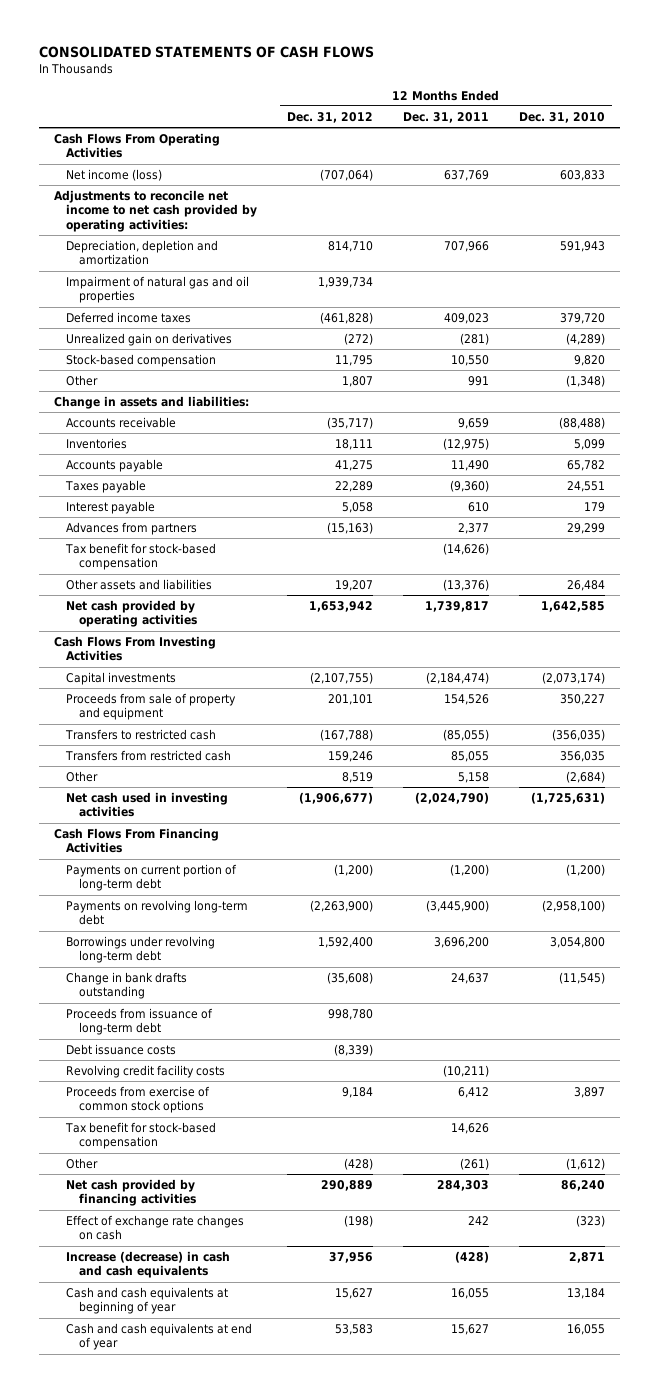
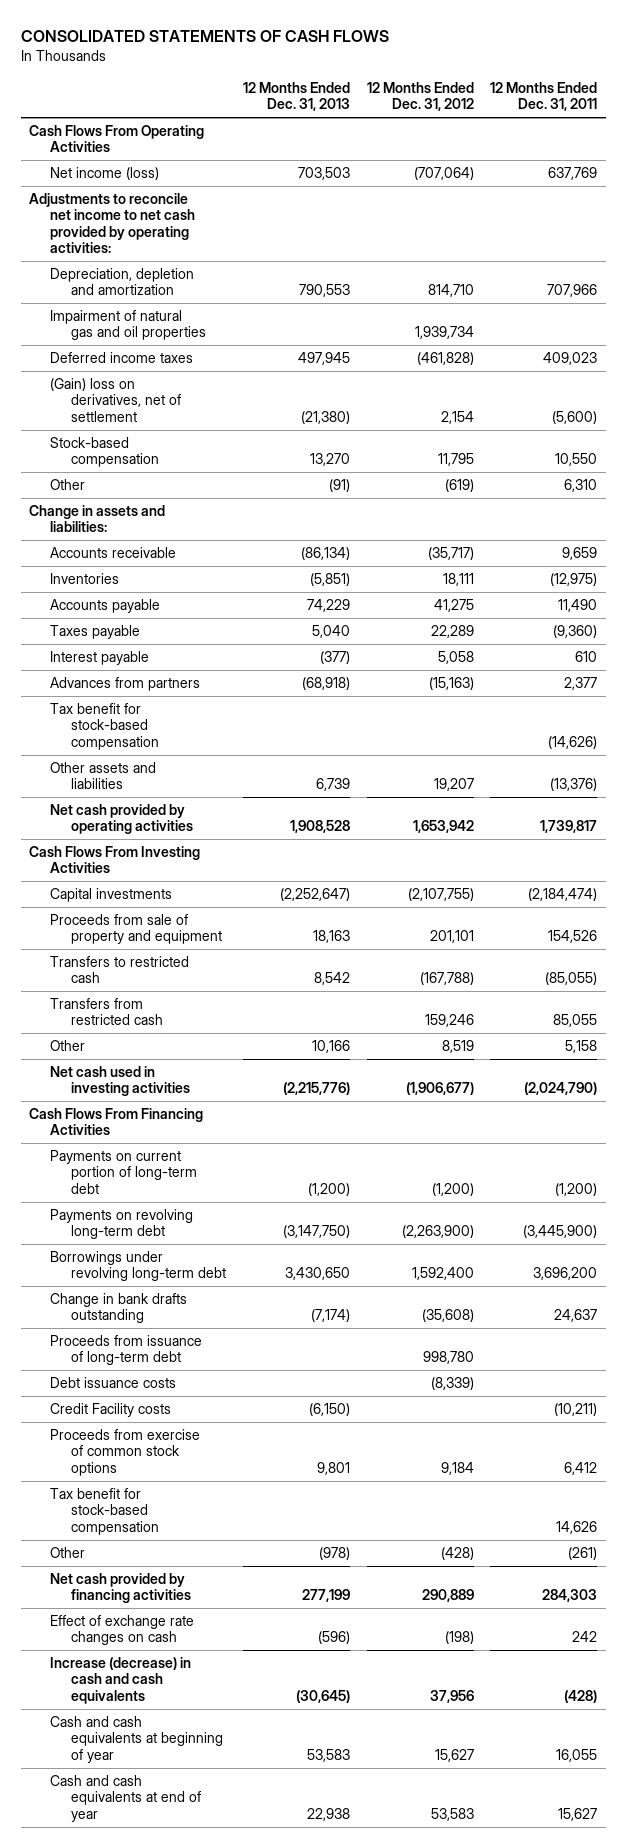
- | 12 Months Ended Dec. 31, 2012 | 12 Months Ended Dec. 31, 2011 | 12 Months Ended Dec. 31, 2010
+ | 12 Months Ended Dec. 31, 2013 | 12 Months Ended Dec. 31, 2012 | 12 Months Ended Dec. 31, 2011
- Unrealized gain on derivatives | (272) | (281) | (4,289)
+ (Gain) loss on derivatives, net of settlement | (21,380) | 2,154 | (5,600)
- Other | 1,807 | 991 | (1,348)
+ Other | (91) | (619) | 6,310
- Revolving credit facility costs | | (10,211) |
+ Credit Facility costs | (6,150) | | (10,211)

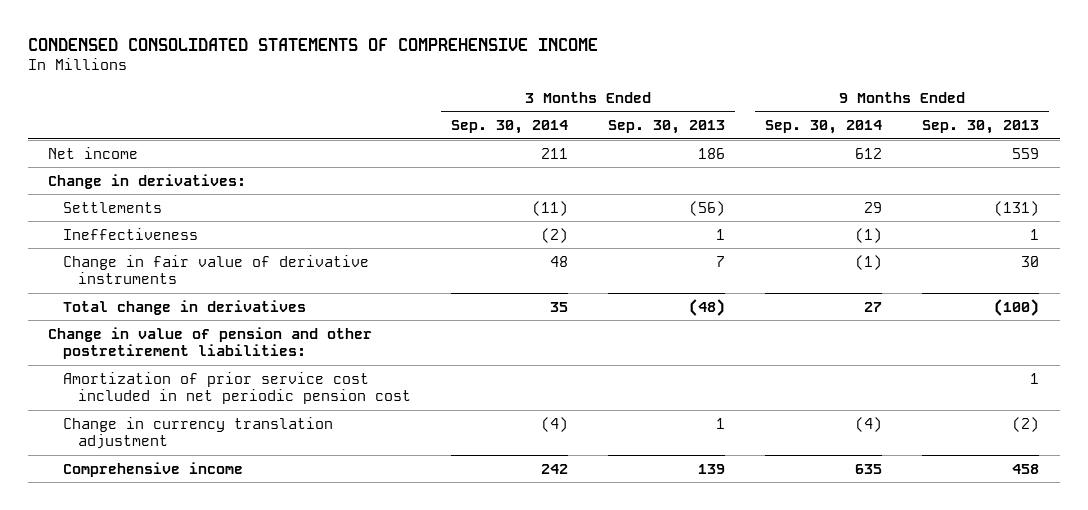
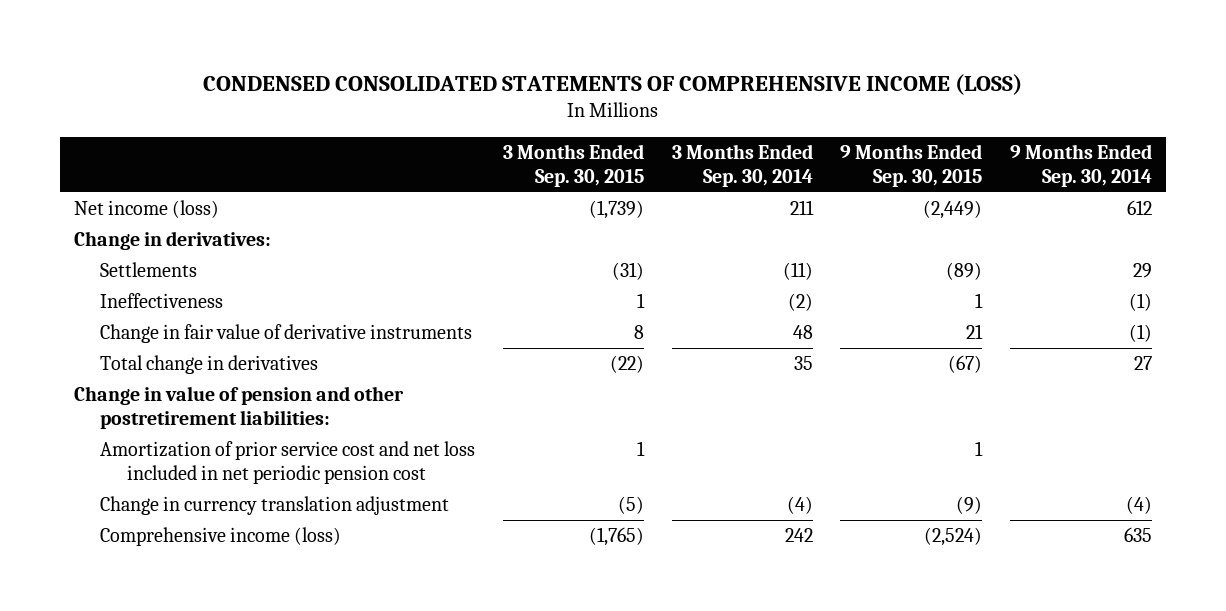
- CONDENSED CONSOLIDATED STATEMENTS OF COMPREHENSIVE INCOME
+ CONDENSED CONSOLIDATED STATEMENTS OF COMPREHENSIVE INCOME (LOSS)
- | 3 Months Ended Sep. 30, 2014 | 3 Months Ended Sep. 30, 2013 | 9 Months Ended Sep. 30, 2014 | 9 Months Ended Sep. 30, 2013
+ | 3 Months Ended Sep. 30, 2015 | 3 Months Ended Sep. 30, 2014 | 9 Months Ended Sep. 30, 2015 | 9 Months Ended Sep. 30, 2014
- Net income | 211 | 186 | 612 | 559
+ Net income (loss) | (1,739) | 211 | (2,449) | 612
- Amortization of prior service cost included in net periodic pension cost | | | | 1
+ Amortization of prior service cost and net loss included in net periodic pension cost | 1 | | 1 |
- Comprehensive income | 242 | 139 | 635 | 458
+ Comprehensive income (loss) | (1,765) | 242 | (2,524) | 635

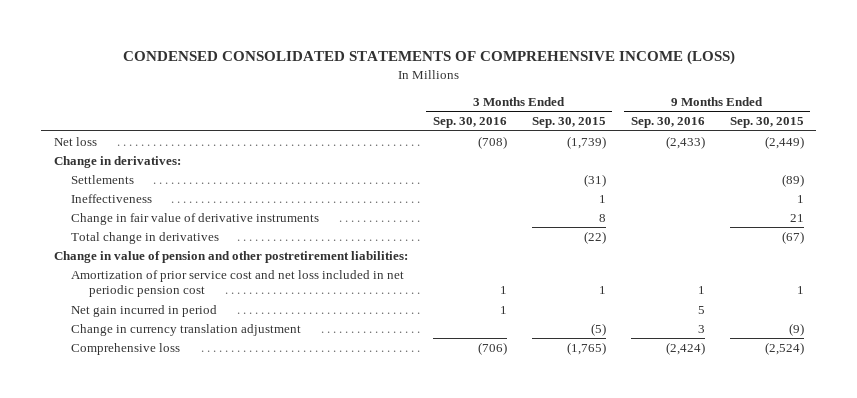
- | 3 Months Ended Sep. 30, 2015 | 3 Months Ended Sep. 30, 2014 | 9 Months Ended Sep. 30, 2015 | 9 Months Ended Sep. 30, 2014
+ | 3 Months Ended Sep. 30, 2016 | 3 Months Ended Sep. 30, 2015 | 9 Months Ended Sep. 30, 2016 | 9 Months Ended Sep. 30, 2015
- Net income (loss) | (1,739) | 211 | (2,449) | 612
+ Net loss | (708) | (1,739) | (2,433) | (2,449)
+ Net gain incurred in period | 1 | | 5 |
- Comprehensive income (loss) | (1,765) | 242 | (2,524) | 635
+ Comprehensive loss | (706) | (1,765) | (2,424) | (2,524)

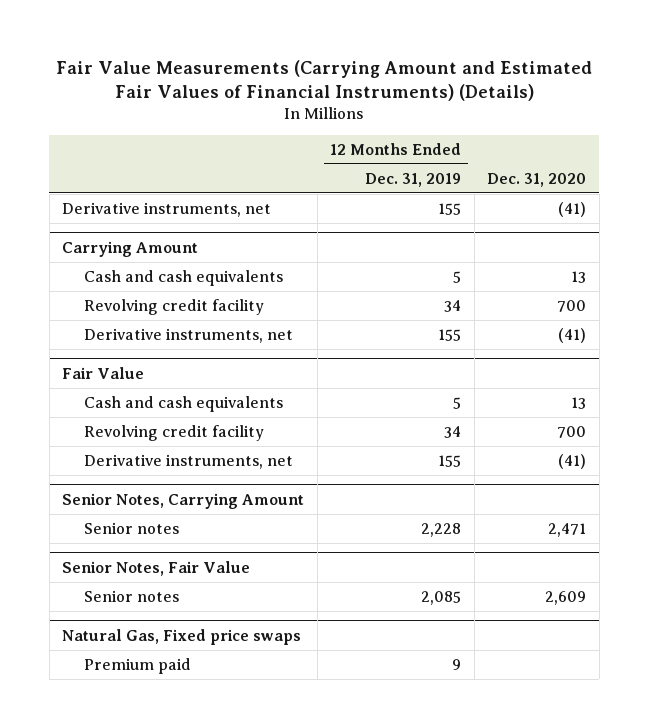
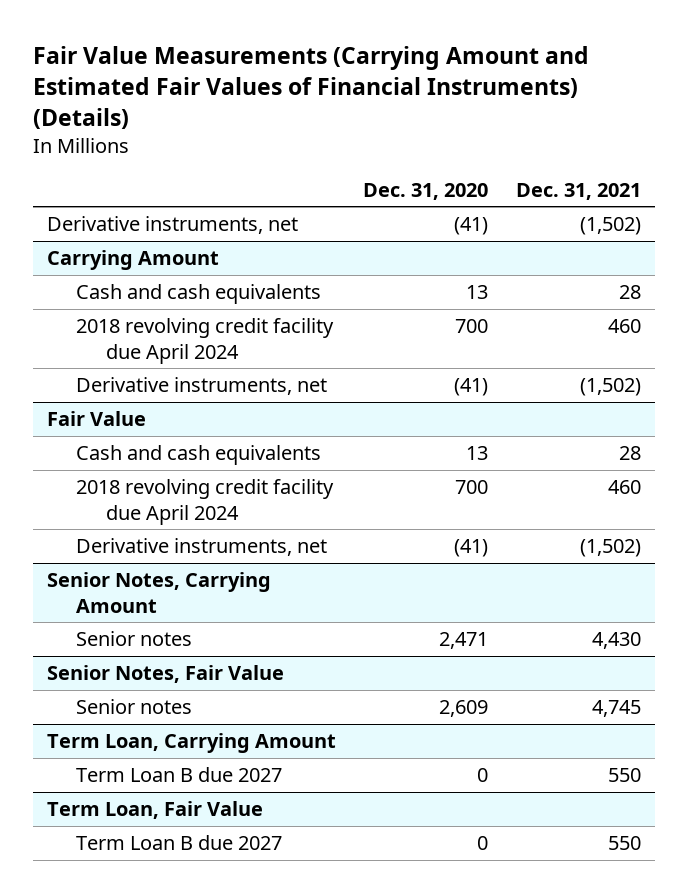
- | 12 Months Ended Dec. 31, 2019 | Dec. 31, 2020
+ | Dec. 31, 2020 | Dec. 31, 2021
@ Carrying Amount
- Revolving credit facility | 34 | 700
+ 2018 revolving credit facility due April 2024 | 700 | 460
@ Fair Value
- Revolving credit facility | 34 | 700
+ 2018 revolving credit facility due April 2024 | 700 | 460
- Natural Gas, Fixed price swaps
- Premium paid | 9 |
+ Term Loan, Carrying Amount
+ Term Loan B due 2027 | 0 | 550
+ Term Loan, Fair Value
+ Term Loan B due 2027 | 0 | 550

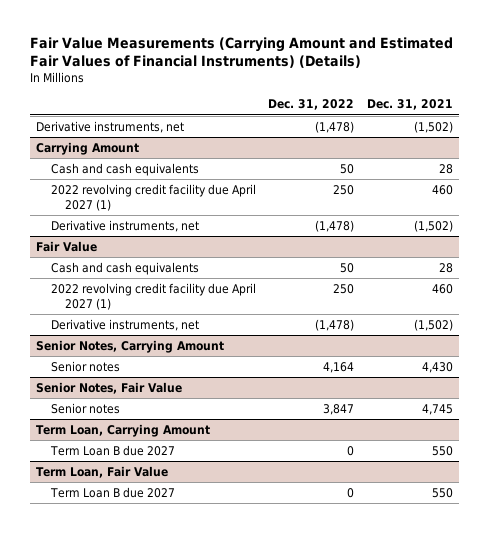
- | Dec. 31, 2020 | Dec. 31, 2021
+ | Dec. 31, 2022 | Dec. 31, 2021
@ Carrying Amount
- 2018 revolving credit facility due April 2024 | 700 | 460
+ 2022 revolving credit facility due April 2027 (1) | 250 | 460
@ Fair Value
- 2018 revolving credit facility due April 2024 | 700 | 460
+ 2022 revolving credit facility due April 2027 (1) | 250 | 460

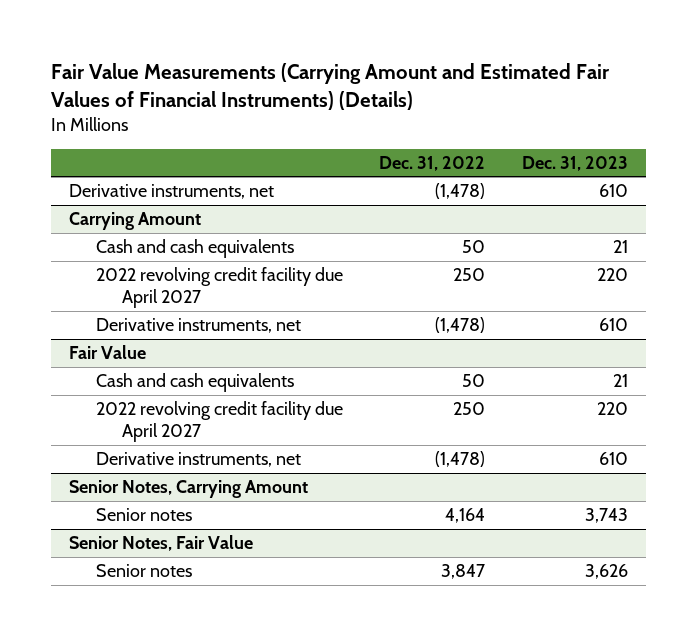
- | Dec. 31, 2022 | Dec. 31, 2021
+ | Dec. 31, 2022 | Dec. 31, 2023
@ Carrying Amount
- 2022 revolving credit facility due April 2027 (1) | 250 | 460
+ 2022 revolving credit facility due April 2027 | 250 | 220
@ Fair Value
- 2022 revolving credit facility due April 2027 (1) | 250 | 460
+ 2022 revolving credit facility due April 2027 | 250 | 220
- Term Loan, Carrying Amount
- Term Loan B due 2027 | 0 | 550
- Term Loan, Fair Value
- Term Loan B due 2027 | 0 | 550

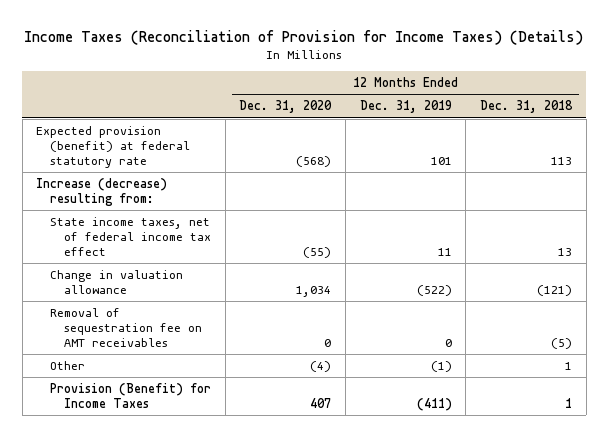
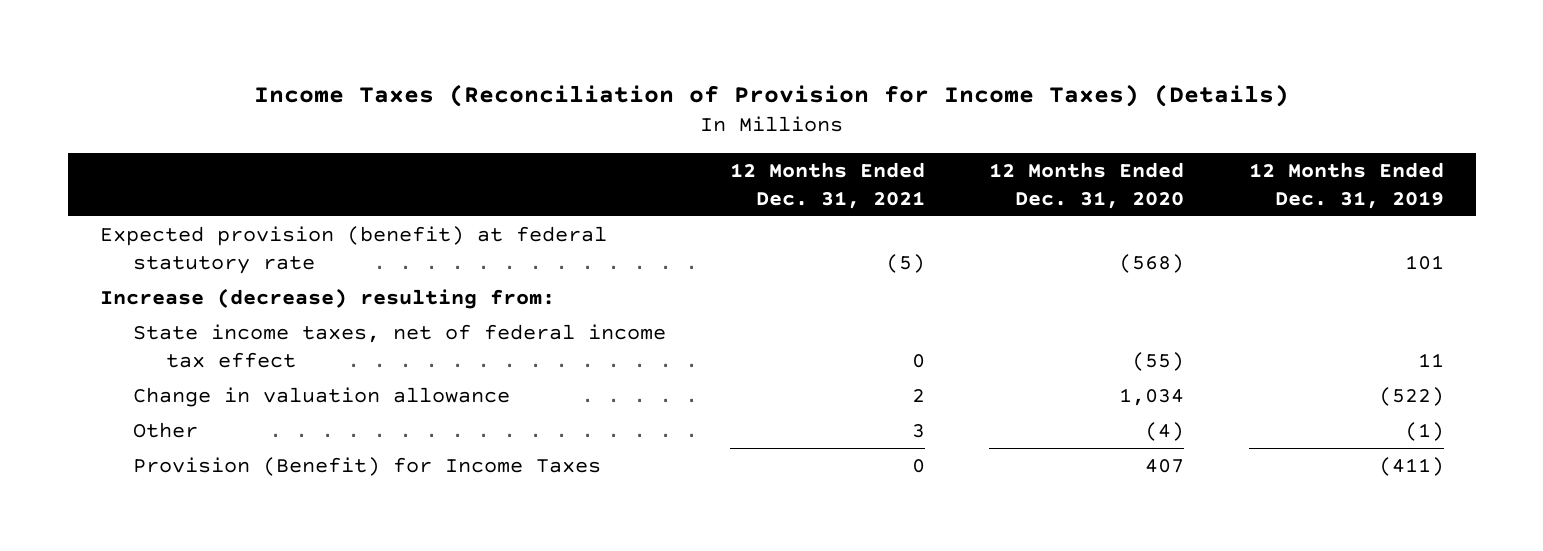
- | 12 Months Ended Dec. 31, 2020 | 12 Months Ended Dec. 31, 2019 | 12 Months Ended Dec. 31, 2018
+ | 12 Months Ended Dec. 31, 2021 | 12 Months Ended Dec. 31, 2020 | 12 Months Ended Dec. 31, 2019
- Removal of sequestration fee on AMT receivables | 0 | 0 | (5)

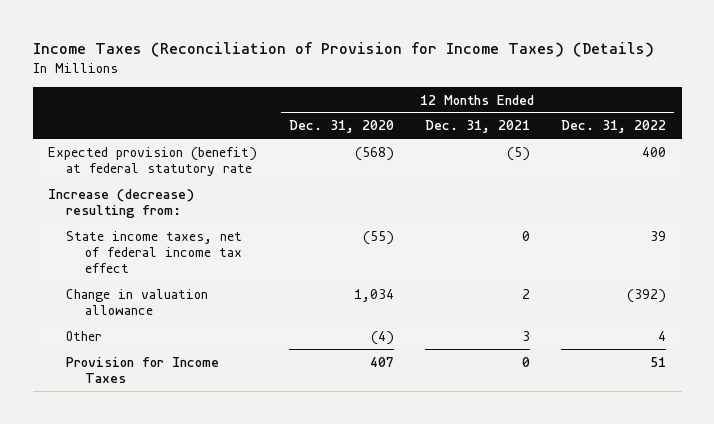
- | 12 Months Ended Dec. 31, 2021 | 12 Months Ended Dec. 31, 2020 | 12 Months Ended Dec. 31, 2019
+ | 12 Months Ended Dec. 31, 2020 | 12 Months Ended Dec. 31, 2021 | 12 Months Ended Dec. 31, 2022
- Provision (Benefit) for Income Taxes | 0 | 407 | (411)
+ Provision for Income Taxes | 407 | 0 | 51

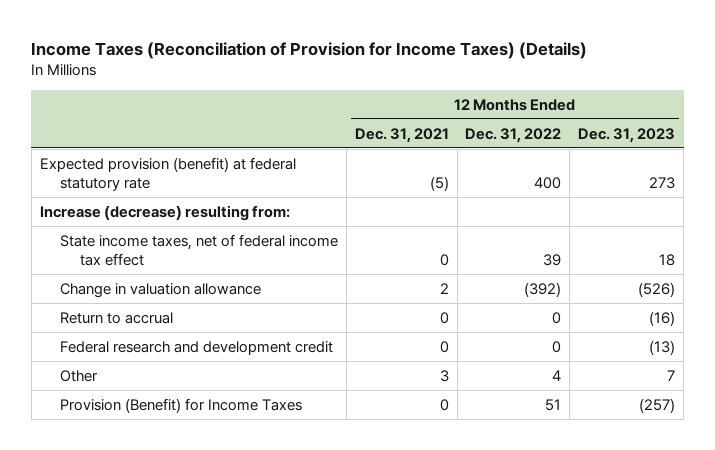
- | 12 Months Ended Dec. 31, 2020 | 12 Months Ended Dec. 31, 2021 | 12 Months Ended Dec. 31, 2022
+ | 12 Months Ended Dec. 31, 2021 | 12 Months Ended Dec. 31, 2022 | 12 Months Ended Dec. 31, 2023
+ Return to accrual | 0 | 0 | (16)
+ Federal research and development credit | 0 | 0 | (13)
- Provision for Income Taxes | 407 | 0 | 51
+ Provision (Benefit) for Income Taxes | 0 | 51 | (257)

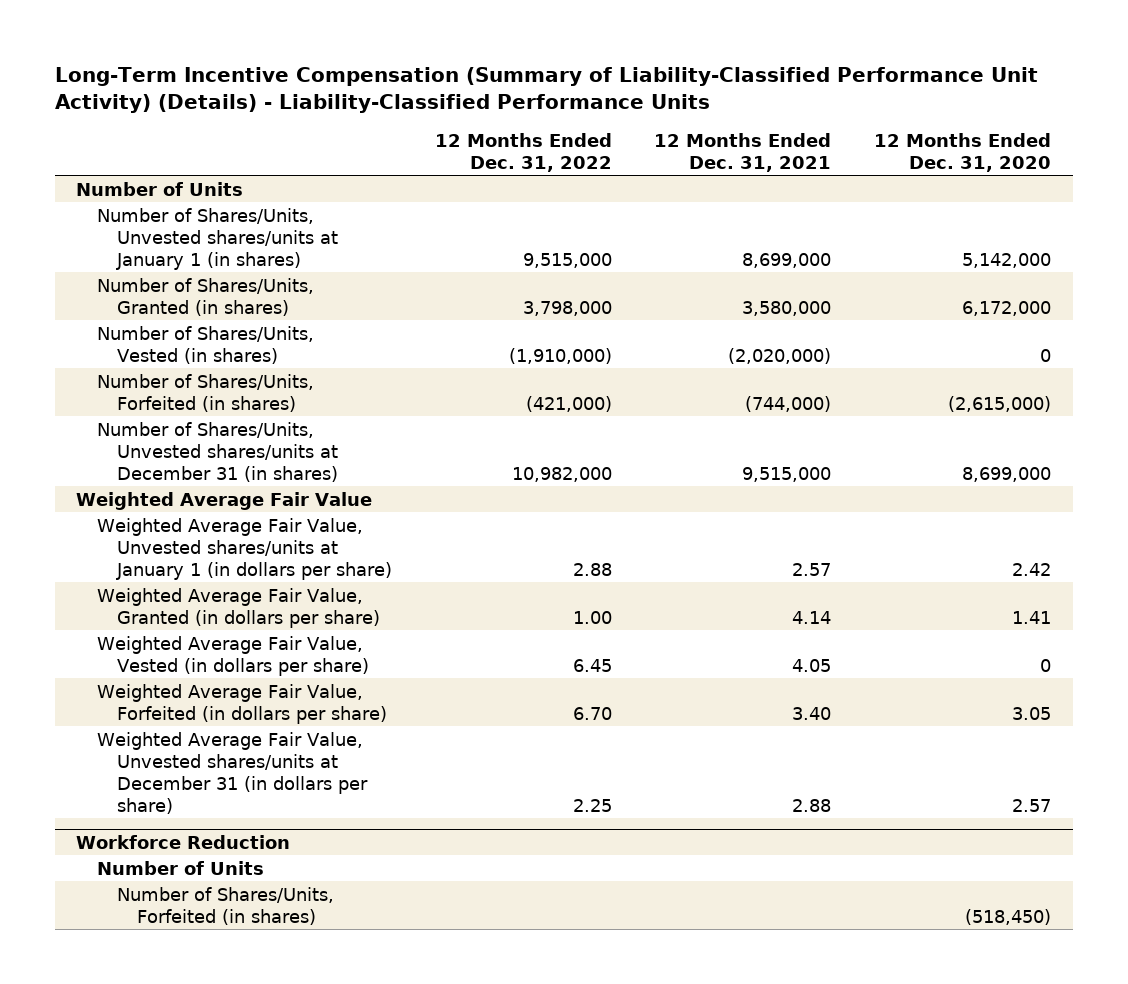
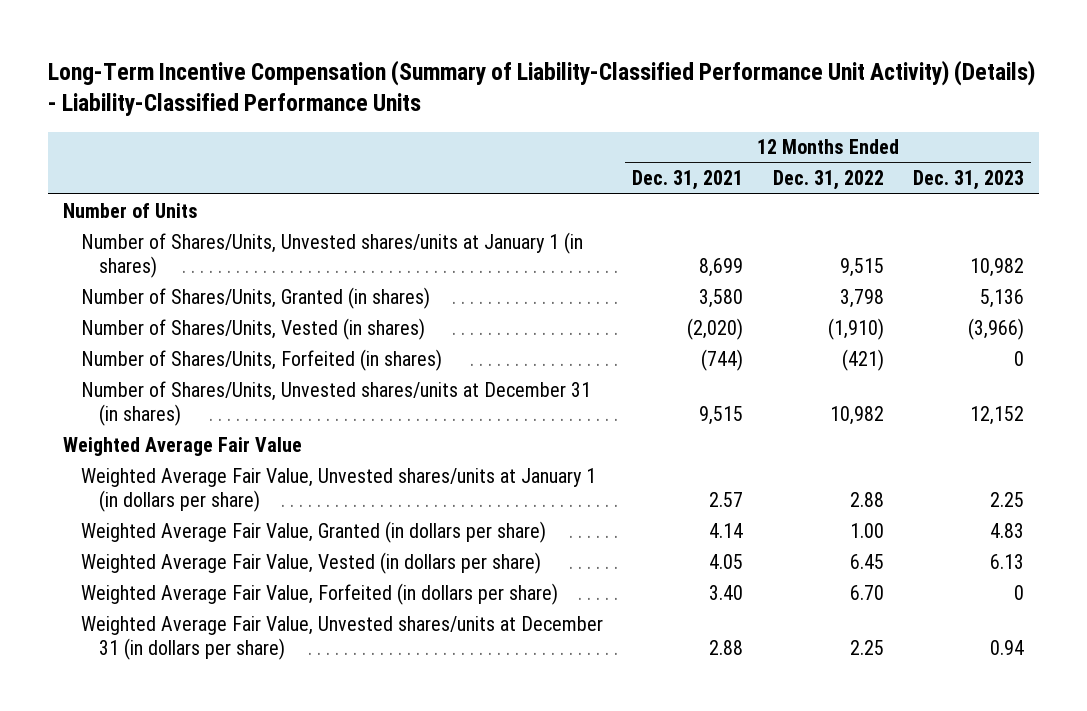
- | 12 Months Ended Dec. 31, 2022 | 12 Months Ended Dec. 31, 2021 | 12 Months Ended Dec. 31, 2020
+ | 12 Months Ended Dec. 31, 2021 | 12 Months Ended Dec. 31, 2022 | 12 Months Ended Dec. 31, 2023
- Number of Shares/Units, Unvested shares/units at January 1 (in shares) | 9,515,000 | 8,699,000 | 5,142,000
- Number of Shares/Units, Granted (in shares) | 3,798,000 | 3,580,000 | 6,172,000
- Number of Shares/Units, Vested (in shares) | (1,910,000) | (2,020,000) | 0
- Number of Shares/Units, Forfeited (in shares) | (421,000) | (744,000) | (2,615,000)
- Number of Shares/Units, Unvested shares/units at December 31 (in shares) | 10,982,000 | 9,515,000 | 8,699,000
+ Number of Shares/Units, Unvested shares/units at January 1 (in shares) | 8,699 | 9,515 | 10,982
+ Number of Shares/Units, Granted (in shares) | 3,580 | 3,798 | 5,136
+ Number of Shares/Units, Vested (in shares) | (2,020) | (1,910) | (3,966)
+ Number of Shares/Units, Forfeited (in shares) | (744) | (421) | 0
+ Number of Shares/Units, Unvested shares/units at December 31 (in shares) | 9,515 | 10,982 | 12,152
- Workforce Reduction
- Number of Units
- Number of Shares/Units, Forfeited (in shares) | | | (518,450)

